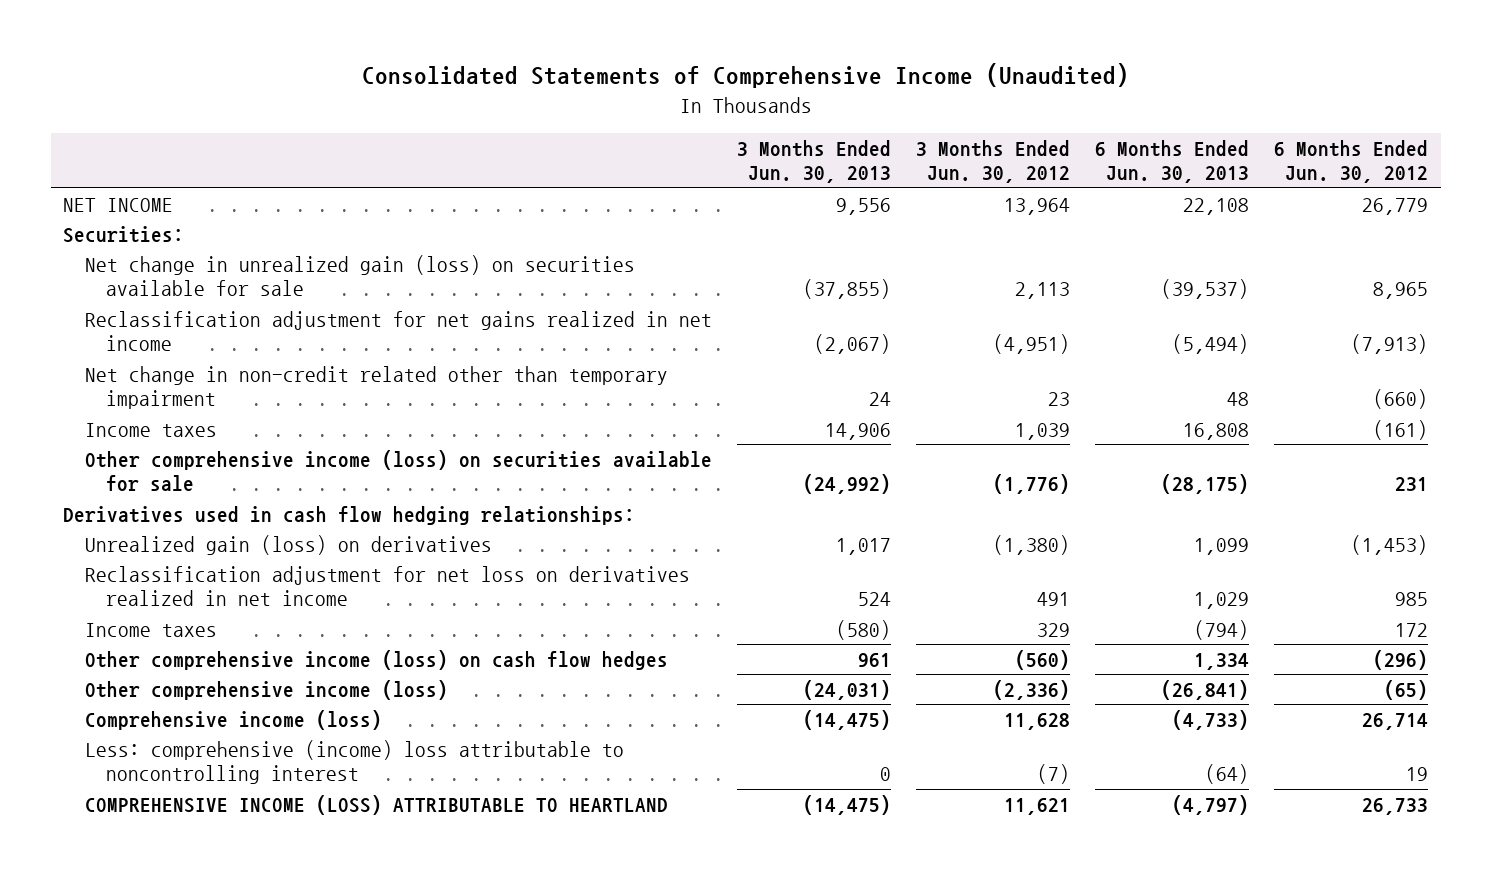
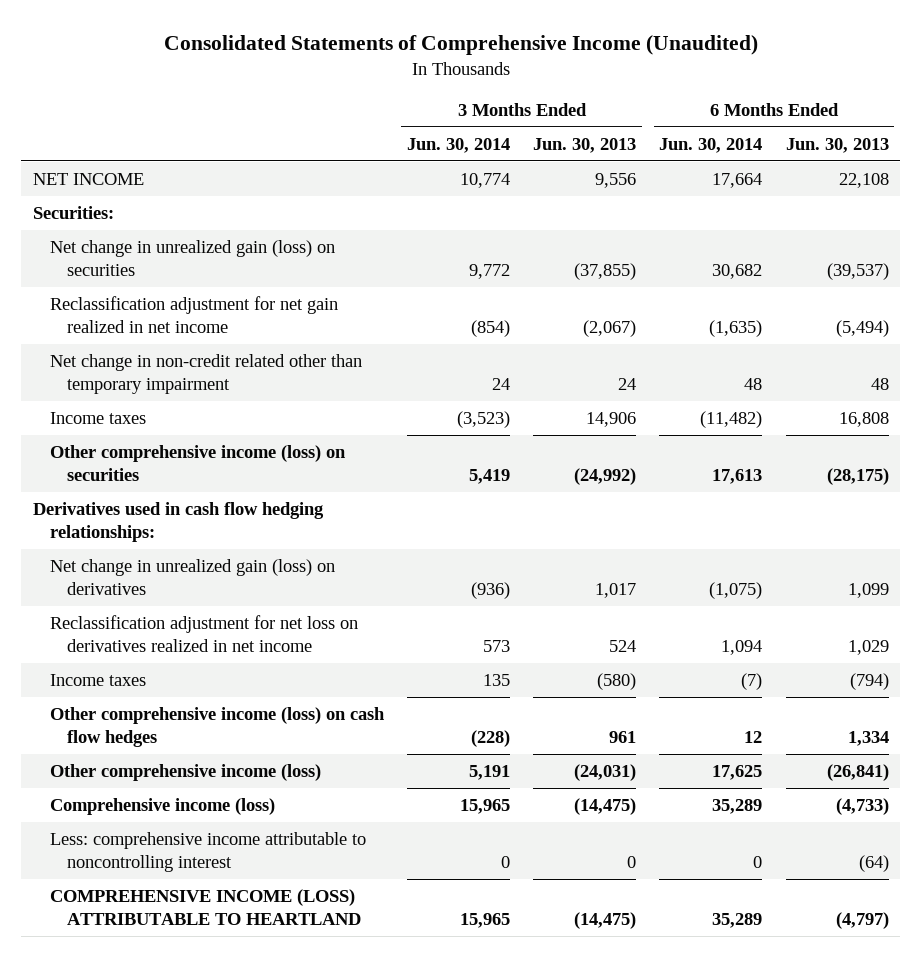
- | 3 Months Ended Jun. 30, 2013 | 3 Months Ended Jun. 30, 2012 | 6 Months Ended Jun. 30, 2013 | 6 Months Ended Jun. 30, 2012
+ | 3 Months Ended Jun. 30, 2014 | 3 Months Ended Jun. 30, 2013 | 6 Months Ended Jun. 30, 2014 | 6 Months Ended Jun. 30, 2013
- Net change in unrealized gain (loss) on securities available for sale | (37,855) | 2,113 | (39,537) | 8,965
- Reclassification adjustment for net gains realized in net income | (2,067) | (4,951) | (5,494) | (7,913)
+ Net change in unrealized gain (loss) on securities | 9,772 | (37,855) | 30,682 | (39,537)
+ Reclassification adjustment for net gain realized in net income | (854) | (2,067) | (1,635) | (5,494)
- Other comprehensive income (loss) on securities available for sale | (24,992) | (1,776) | (28,175) | 231
+ Other comprehensive income (loss) on securities | 5,419 | (24,992) | 17,613 | (28,175)
- Unrealized gain (loss) on derivatives | 1,017 | (1,380) | 1,099 | (1,453)
+ Net change in unrealized gain (loss) on derivatives | (936) | 1,017 | (1,075) | 1,099
- Less: comprehensive (income) loss attributable to noncontrolling interest | 0 | (7) | (64) | 19
+ Less: comprehensive income attributable to noncontrolling interest | 0 | 0 | 0 | (64)

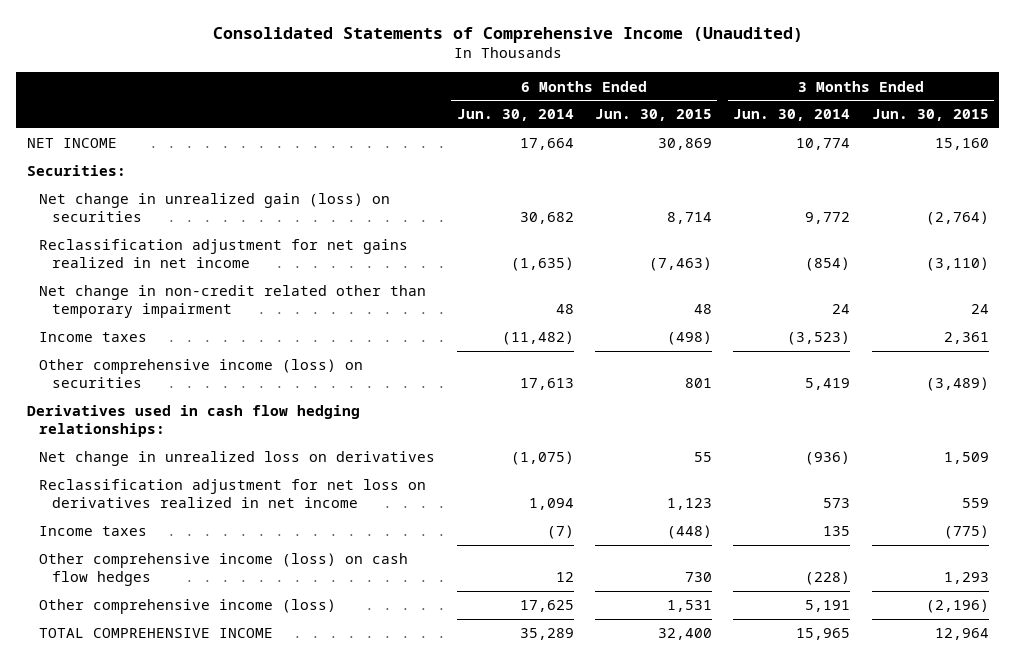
- | 3 Months Ended Jun. 30, 2014 | 3 Months Ended Jun. 30, 2013 | 6 Months Ended Jun. 30, 2014 | 6 Months Ended Jun. 30, 2013
+ | 6 Months Ended Jun. 30, 2014 | 6 Months Ended Jun. 30, 2015 | 3 Months Ended Jun. 30, 2014 | 3 Months Ended Jun. 30, 2015
- Reclassification adjustment for net gain realized in net income | (854) | (2,067) | (1,635) | (5,494)
+ Reclassification adjustment for net gains realized in net income | (1,635) | (7,463) | (854) | (3,110)
- Net change in unrealized gain (loss) on derivatives | (936) | 1,017 | (1,075) | 1,099
+ Net change in unrealized loss on derivatives | (1,075) | 55 | (936) | 1,509
- Comprehensive income (loss) | 15,965 | (14,475) | 35,289 | (4,733)
- Less: comprehensive income attributable to noncontrolling interest | 0 | 0 | 0 | (64)
- COMPREHENSIVE INCOME (LOSS) ATTRIBUTABLE TO HEARTLAND | 15,965 | (14,475) | 35,289 | (4,797)
+ TOTAL COMPREHENSIVE INCOME | 35,289 | 32,400 | 15,965 | 12,964

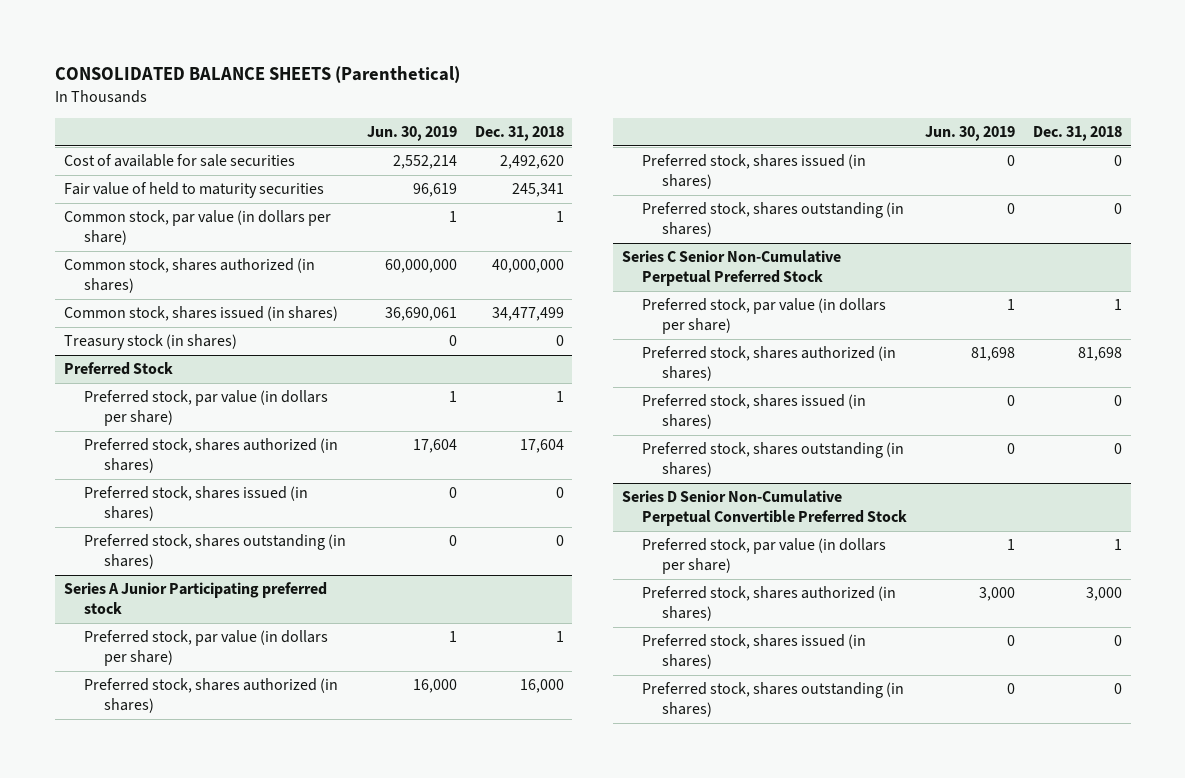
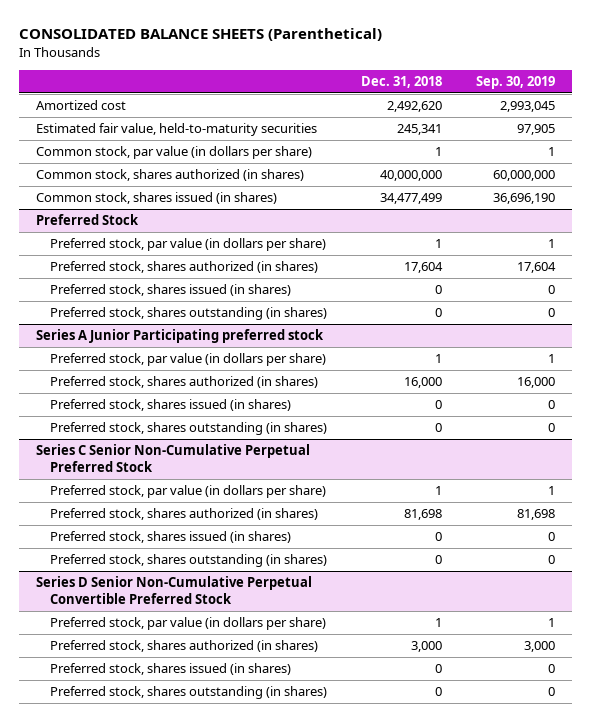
- | Jun. 30, 2019 | Dec. 31, 2018
+ | Dec. 31, 2018 | Sep. 30, 2019
- Cost of available for sale securities | 2,552,214 | 2,492,620
- Fair value of held to maturity securities | 96,619 | 245,341
+ Amortized cost | 2,492,620 | 2,993,045
+ Estimated fair value, held-to-maturity securities | 245,341 | 97,905
- Treasury stock (in shares) | 0 | 0

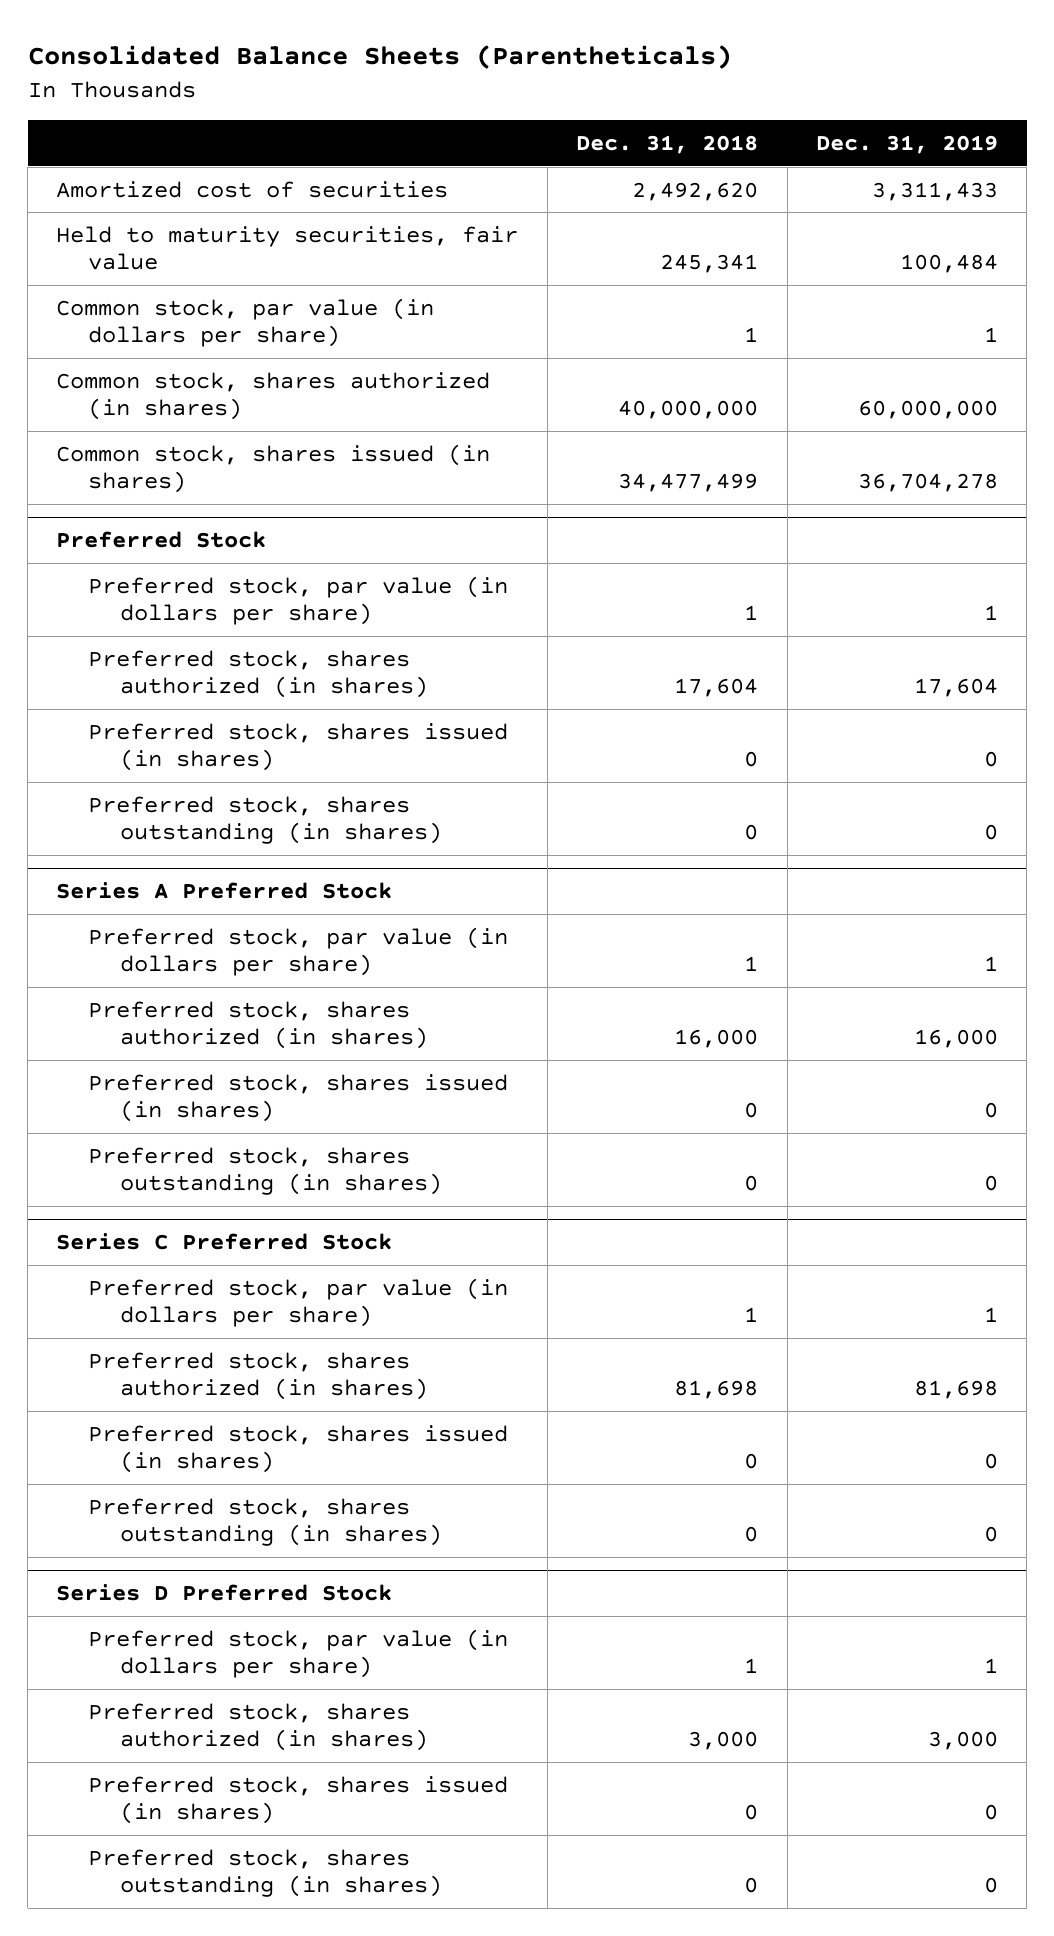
- CONSOLIDATED BALANCE SHEETS (Parenthetical)
+ Consolidated Balance Sheets (Parentheticals)
- | Dec. 31, 2018 | Sep. 30, 2019
+ | Dec. 31, 2018 | Dec. 31, 2019
- Amortized cost | 2,492,620 | 2,993,045
- Estimated fair value, held-to-maturity securities | 245,341 | 97,905
+ Amortized cost of securities | 2,492,620 | 3,311,433
+ Held to maturity securities, fair value | 245,341 | 100,484
- Series A Junior Participating preferred stock
+ Series A Preferred Stock
- Series C Senior Non-Cumulative Perpetual Preferred Stock
+ Series C Preferred Stock
- Series D Senior Non-Cumulative Perpetual Convertible Preferred Stock
+ Series D Preferred Stock

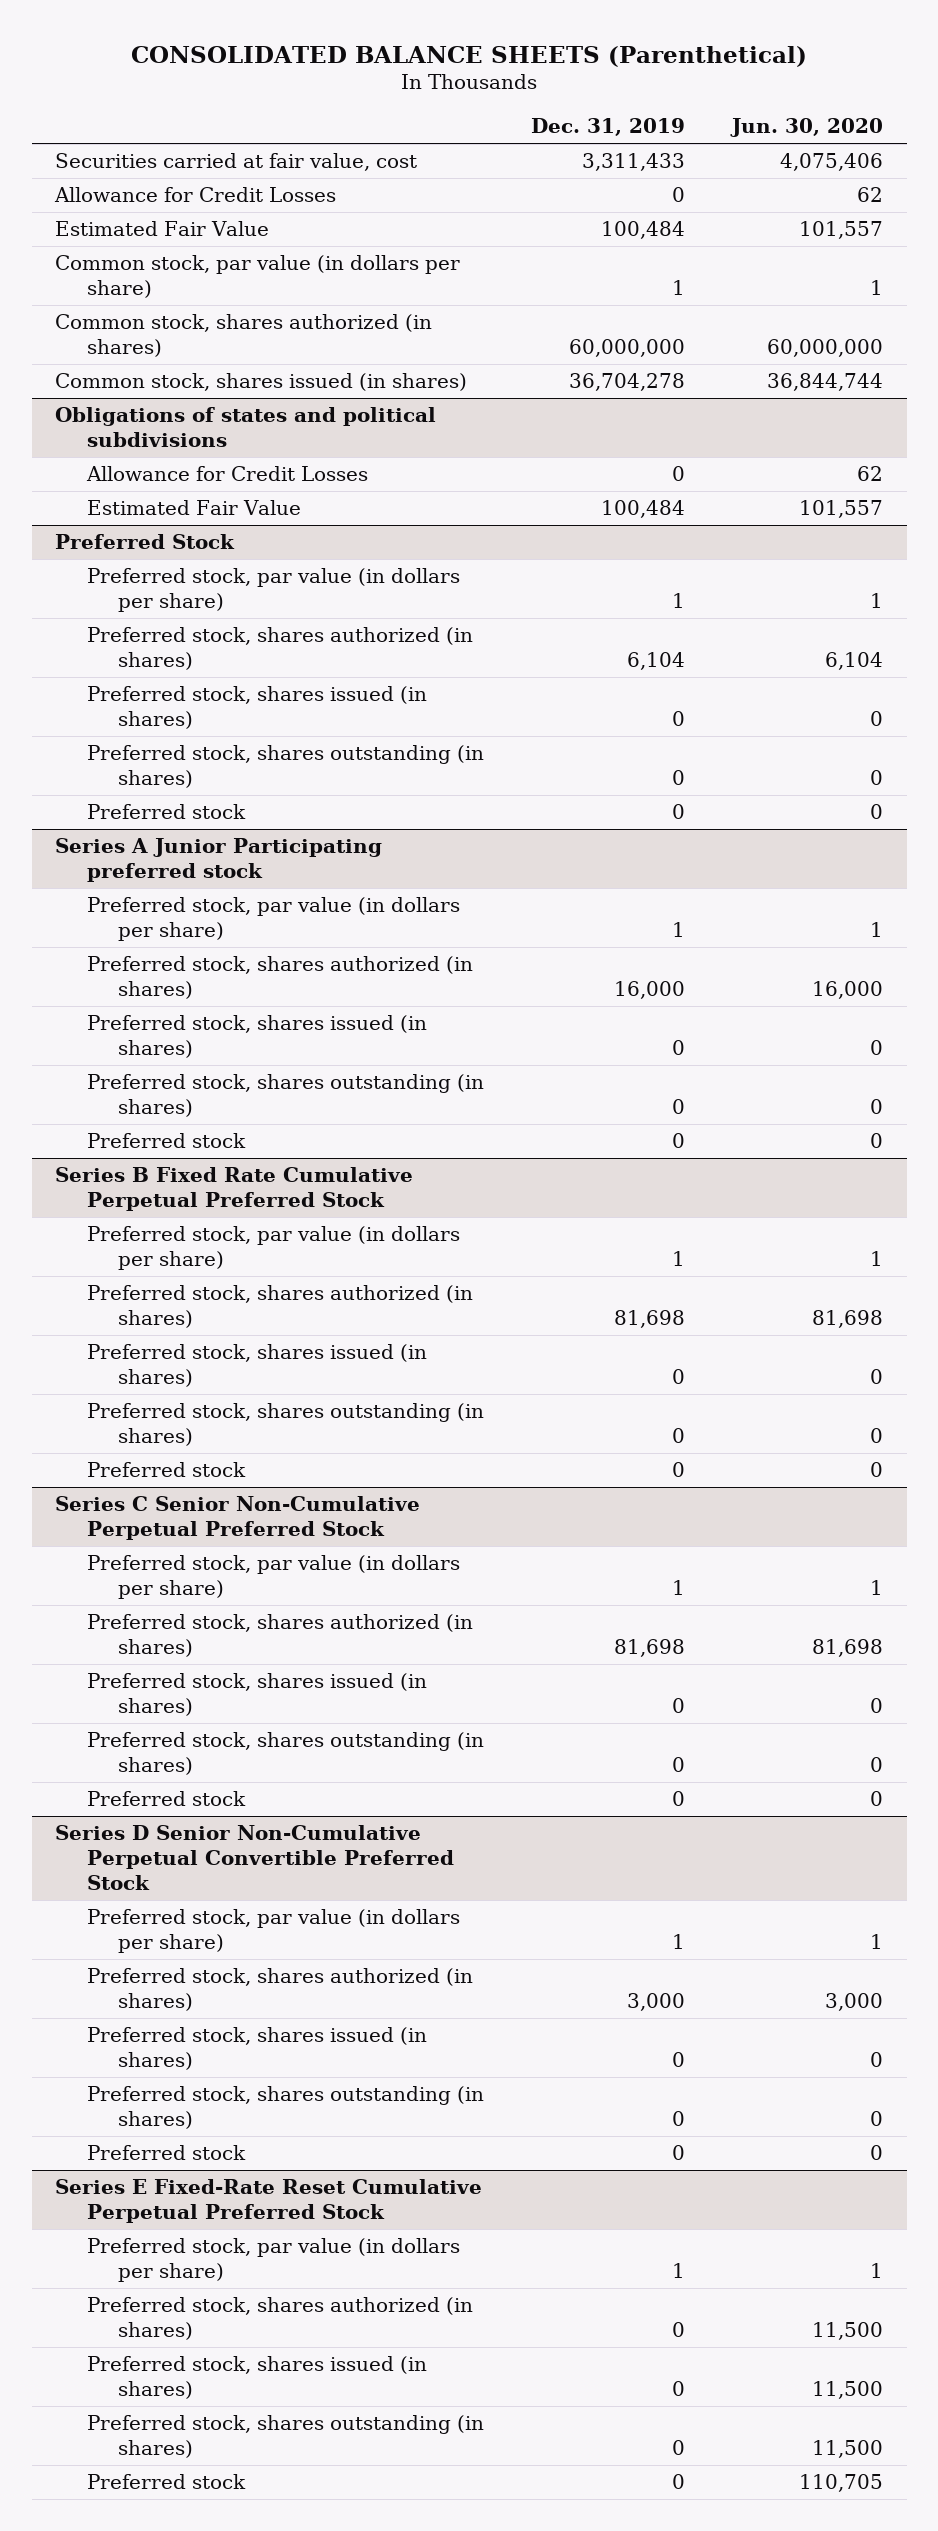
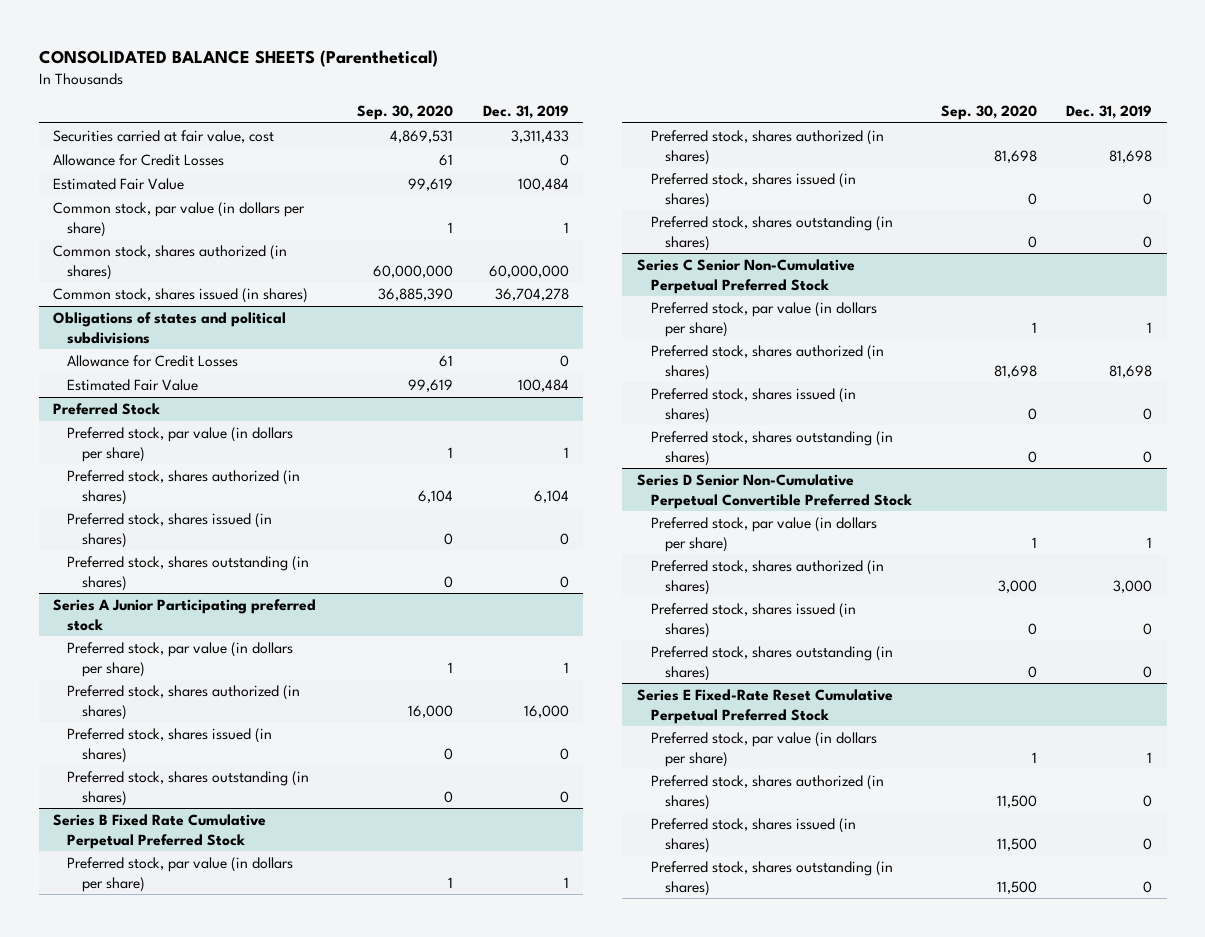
- | Dec. 31, 2019 | Jun. 30, 2020
+ | Sep. 30, 2020 | Dec. 31, 2019
@ Preferred Stock
- Preferred stock | 0 | 0
@ Series A Junior Participating preferred stock
- Preferred stock | 0 | 0
@ Series B Fixed Rate Cumulative Perpetual Preferred Stock
- Preferred stock | 0 | 0
@ Series C Senior Non-Cumulative Perpetual Preferred Stock
- Preferred stock | 0 | 0
@ Series D Senior Non-Cumulative Perpetual Convertible Preferred Stock
- Preferred stock | 0 | 0
@ Series E Fixed-Rate Reset Cumulative Perpetual Preferred Stock
- Preferred stock | 0 | 110,705

